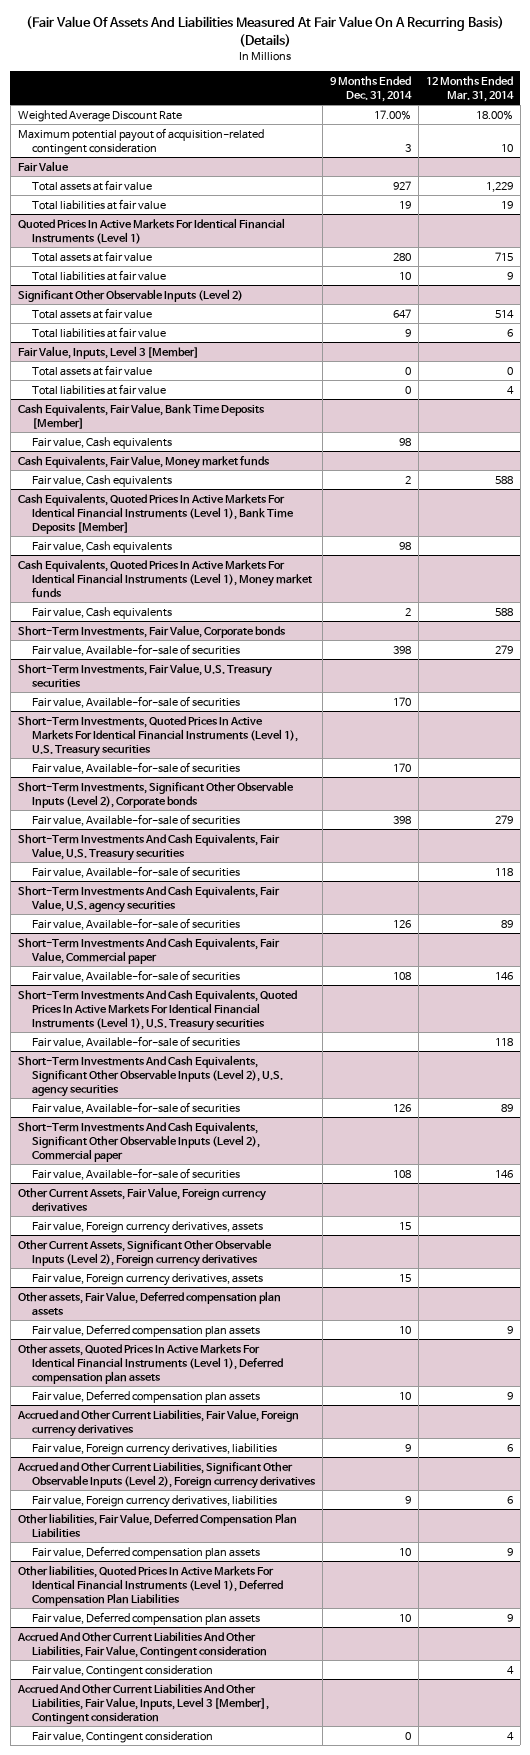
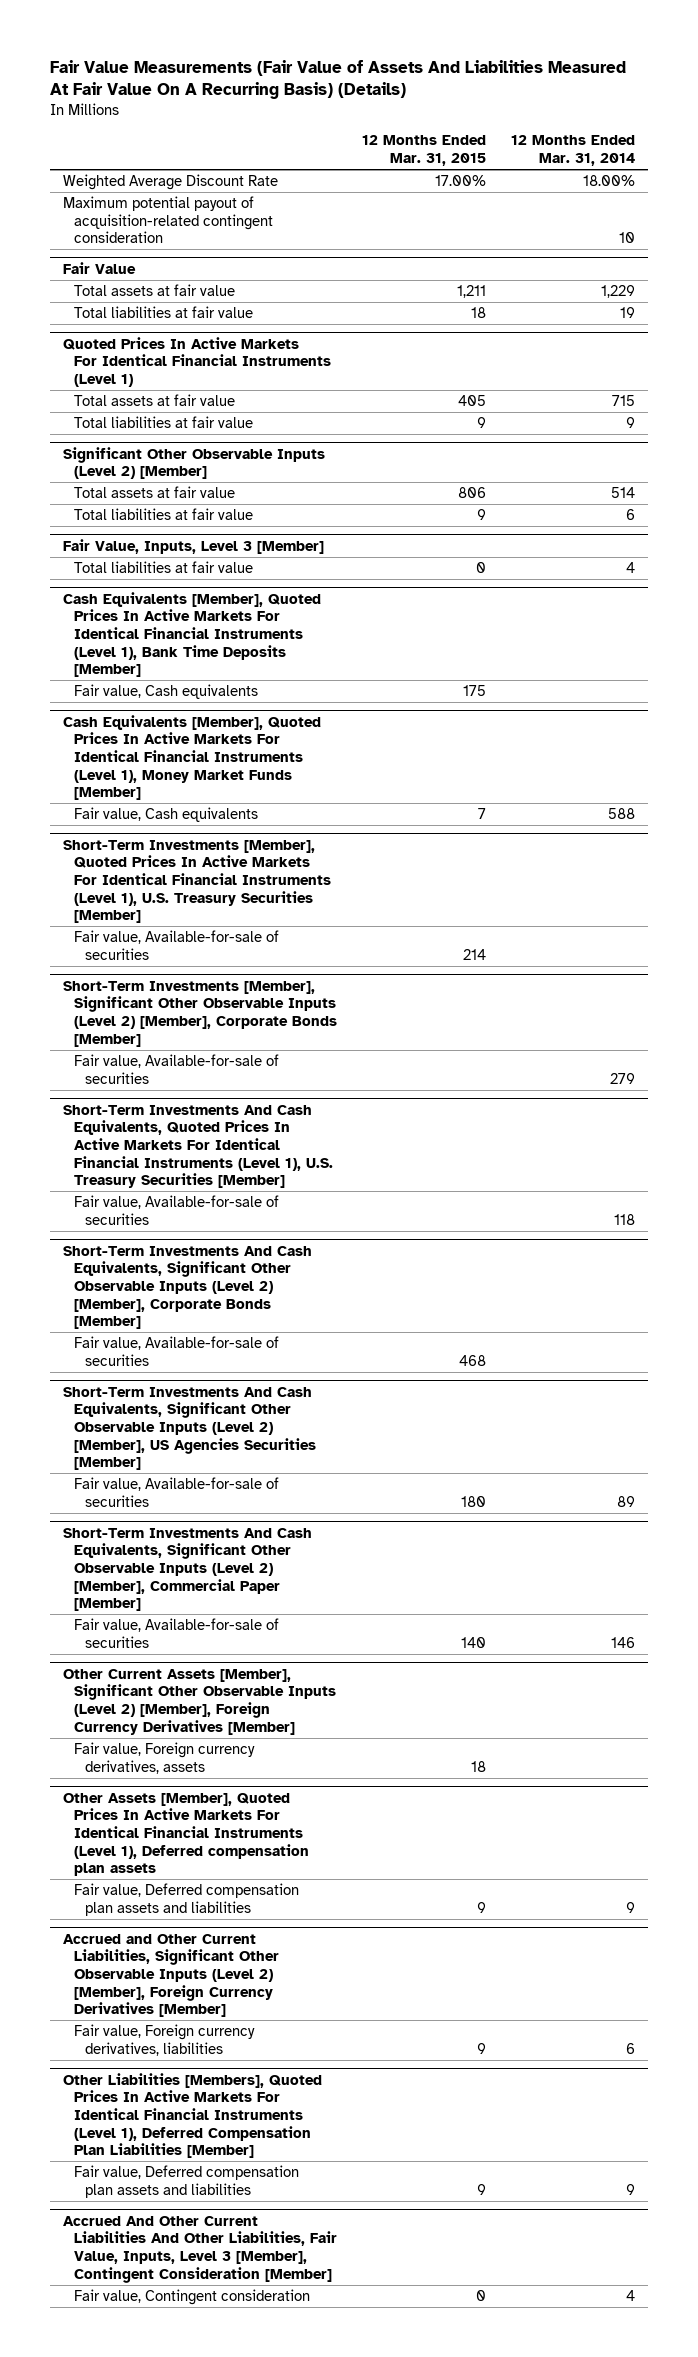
- (Fair Value Of Assets And Liabilities Measured At Fair Value On A Recurring Basis) (Details)
+ Fair Value Measurements (Fair Value of Assets And Liabilities Measured At Fair Value On A Recurring Basis) (Details)
- | 9 Months Ended Dec. 31, 2014 | 12 Months Ended Mar. 31, 2014
+ | 12 Months Ended Mar. 31, 2015 | 12 Months Ended Mar. 31, 2014
- Significant Other Observable Inputs (Level 2)
+ Significant Other Observable Inputs (Level 2) [Member]
@ Fair Value, Inputs, Level 3 [Member]
- Total assets at fair value | 0 | 0
- Cash Equivalents, Fair Value, Bank Time Deposits [Member]
- Fair value, Cash equivalents | 98 |
- Cash Equivalents, Fair Value, Money market funds
- Fair value, Cash equivalents | 2 | 588
- Cash Equivalents, Quoted Prices In Active Markets For Identical Financial Instruments (Level 1), Bank Time Deposits [Member]
+ Cash Equivalents [Member], Quoted Prices In Active Markets For Identical Financial Instruments (Level 1), Bank Time Deposits [Member]
- Cash Equivalents, Quoted Prices In Active Markets For Identical Financial Instruments (Level 1), Money market funds
+ Cash Equivalents [Member], Quoted Prices In Active Markets For Identical Financial Instruments (Level 1), Money Market Funds [Member]
- Short-Term Investments, Fair Value, Corporate bonds
- Fair value, Available-for-sale of securities | 398 | 279
- Short-Term Investments, Fair Value, U.S. Treasury securities
- Fair value, Available-for-sale of securities | 170 |
- Short-Term Investments, Quoted Prices In Active Markets For Identical Financial Instruments (Level 1), U.S. Treasury securities
+ Short-Term Investments [Member], Quoted Prices In Active Markets For Identical Financial Instruments (Level 1), U.S. Treasury Securities [Member]
- Short-Term Investments, Significant Other Observable Inputs (Level 2), Corporate bonds
+ Short-Term Investments [Member], Significant Other Observable Inputs (Level 2) [Member], Corporate Bonds [Member]
- Short-Term Investments And Cash Equivalents, Fair Value, U.S. Treasury securities
- Fair value, Available-for-sale of securities | | 118
- Short-Term Investments And Cash Equivalents, Fair Value, U.S. agency securities
- Fair value, Available-for-sale of securities | 126 | 89
- Short-Term Investments And Cash Equivalents, Fair Value, Commercial paper
- Fair value, Available-for-sale of securities | 108 | 146
- Short-Term Investments And Cash Equivalents, Quoted Prices In Active Markets For Identical Financial Instruments (Level 1), U.S. Treasury securities
+ Short-Term Investments And Cash Equivalents, Quoted Prices In Active Markets For Identical Financial Instruments (Level 1), U.S. Treasury Securities [Member]
- Short-Term Investments And Cash Equivalents, Significant Other Observable Inputs (Level 2), U.S. agency securities
+ Short-Term Investments And Cash Equivalents, Significant Other Observable Inputs (Level 2) [Member], Corporate Bonds [Member]
+ Fair value, Available-for-sale of securities | 468 |
+ Short-Term Investments And Cash Equivalents, Significant Other Observable Inputs (Level 2) [Member], US Agencies Securities [Member]
- Short-Term Investments And Cash Equivalents, Significant Other Observable Inputs (Level 2), Commercial paper
+ Short-Term Investments And Cash Equivalents, Significant Other Observable Inputs (Level 2) [Member], Commercial Paper [Member]
- Other Current Assets, Fair Value, Foreign currency derivatives
- Fair value, Foreign currency derivatives, assets | 15 |
- Other Current Assets, Significant Other Observable Inputs (Level 2), Foreign currency derivatives
+ Other Current Assets [Member], Significant Other Observable Inputs (Level 2) [Member], Foreign Currency Derivatives [Member]
- Other assets, Fair Value, Deferred compensation plan assets
- Fair value, Deferred compensation plan assets | 10 | 9
- Other assets, Quoted Prices In Active Markets For Identical Financial Instruments (Level 1), Deferred compensation plan assets
- Fair value, Deferred compensation plan assets | 10 | 9
- Accrued and Other Current Liabilities, Fair Value, Foreign currency derivatives
- Fair value, Foreign currency derivatives, liabilities | 9 | 6
- Accrued and Other Current Liabilities, Significant Other Observable Inputs (Level 2), Foreign currency derivatives
+ Other Assets [Member], Quoted Prices In Active Markets For Identical Financial Instruments (Level 1), Deferred compensation plan assets
+ Fair value, Deferred compensation plan assets and liabilities | 9 | 9
+ Accrued and Other Current Liabilities, Significant Other Observable Inputs (Level 2) [Member], Foreign Currency Derivatives [Member]
- Other liabilities, Fair Value, Deferred Compensation Plan Liabilities
- Fair value, Deferred compensation plan assets | 10 | 9
- Other liabilities, Quoted Prices In Active Markets For Identical Financial Instruments (Level 1), Deferred Compensation Plan Liabilities
- Fair value, Deferred compensation plan assets | 10 | 9
- Accrued And Other Current Liabilities And Other Liabilities, Fair Value, Contingent consideration
- Fair value, Contingent consideration | | 4
- Accrued And Other Current Liabilities And Other Liabilities, Fair Value, Inputs, Level 3 [Member], Contingent consideration
+ Other Liabilities [Members], Quoted Prices In Active Markets For Identical Financial Instruments (Level 1), Deferred Compensation Plan Liabilities [Member]
+ Fair value, Deferred compensation plan assets and liabilities | 9 | 9
+ Accrued And Other Current Liabilities And Other Liabilities, Fair Value, Inputs, Level 3 [Member], Contingent Consideration [Member]

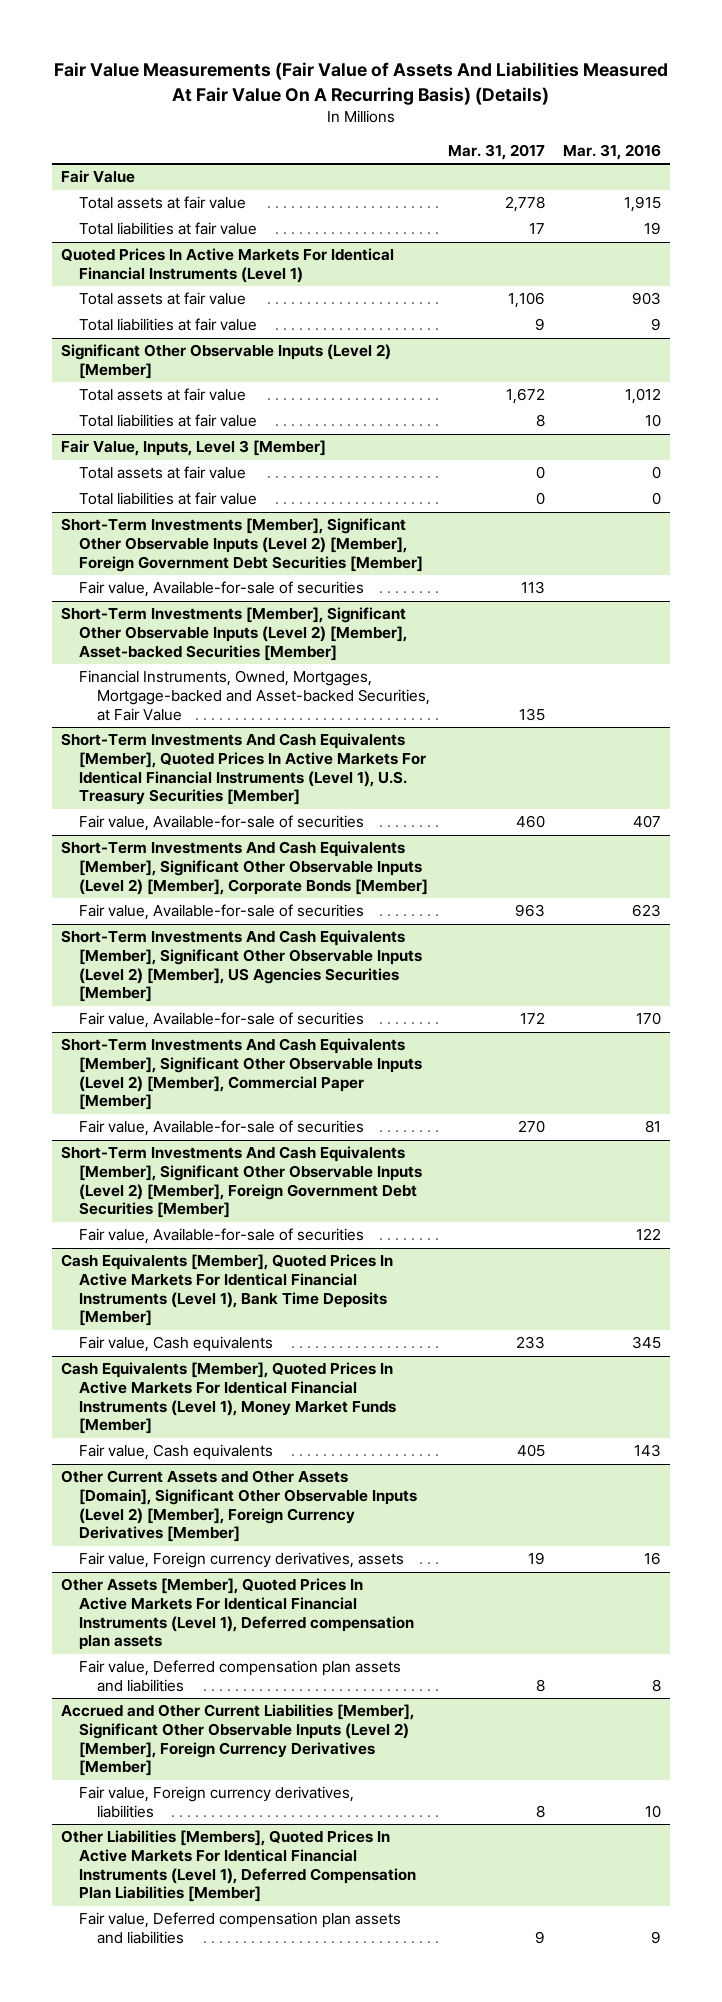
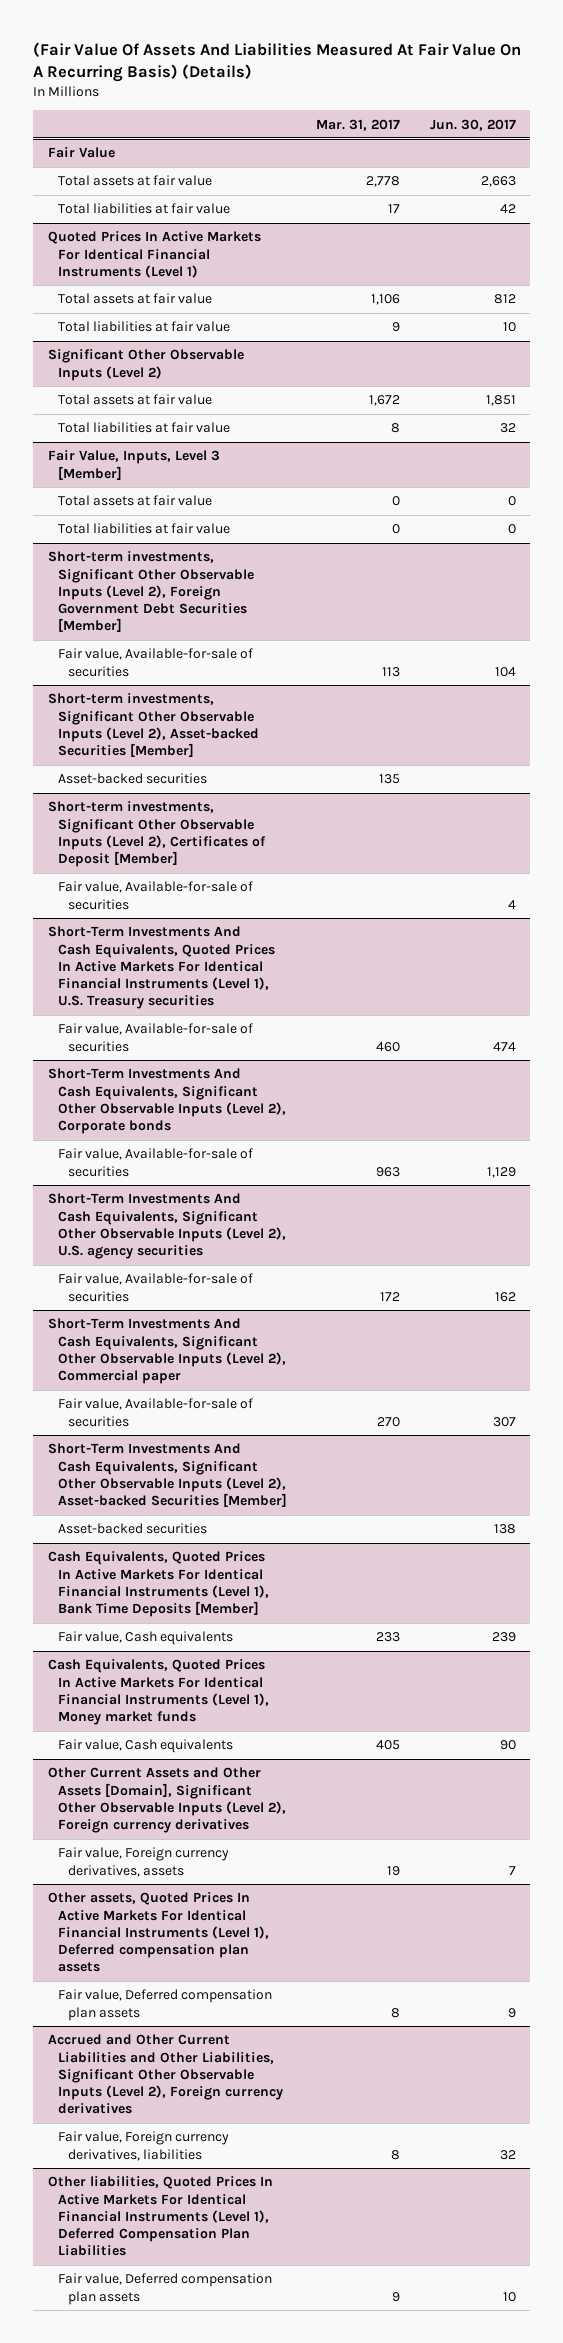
- Fair Value Measurements (Fair Value of Assets And Liabilities Measured At Fair Value On A Recurring Basis) (Details)
+ (Fair Value Of Assets And Liabilities Measured At Fair Value On A Recurring Basis) (Details)
- | Mar. 31, 2017 | Mar. 31, 2016
+ | Mar. 31, 2017 | Jun. 30, 2017
- Significant Other Observable Inputs (Level 2) [Member]
+ Significant Other Observable Inputs (Level 2)
- Short-Term Investments [Member], Significant Other Observable Inputs (Level 2) [Member], Foreign Government Debt Securities [Member]
+ Short-term investments, Significant Other Observable Inputs (Level 2), Foreign Government Debt Securities [Member]
- Short-Term Investments [Member], Significant Other Observable Inputs (Level 2) [Member], Asset-backed Securities [Member]
- Financial Instruments, Owned, Mortgages, Mortgage-backed and Asset-backed Securities, at Fair Value | 135 |
- Short-Term Investments And Cash Equivalents [Member], Quoted Prices In Active Markets For Identical Financial Instruments (Level 1), U.S. Treasury Securities [Member]
+ Short-term investments, Significant Other Observable Inputs (Level 2), Asset-backed Securities [Member]
+ Asset-backed securities | 135 |
+ Short-term investments, Significant Other Observable Inputs (Level 2), Certificates of Deposit [Member]
+ Fair value, Available-for-sale of securities | | 4
+ Short-Term Investments And Cash Equivalents, Quoted Prices In Active Markets For Identical Financial Instruments (Level 1), U.S. Treasury securities
- Short-Term Investments And Cash Equivalents [Member], Significant Other Observable Inputs (Level 2) [Member], Corporate Bonds [Member]
+ Short-Term Investments And Cash Equivalents, Significant Other Observable Inputs (Level 2), Corporate bonds
- Short-Term Investments And Cash Equivalents [Member], Significant Other Observable Inputs (Level 2) [Member], US Agencies Securities [Member]
+ Short-Term Investments And Cash Equivalents, Significant Other Observable Inputs (Level 2), U.S. agency securities
- Short-Term Investments And Cash Equivalents [Member], Significant Other Observable Inputs (Level 2) [Member], Commercial Paper [Member]
+ Short-Term Investments And Cash Equivalents, Significant Other Observable Inputs (Level 2), Commercial paper
- Short-Term Investments And Cash Equivalents [Member], Significant Other Observable Inputs (Level 2) [Member], Foreign Government Debt Securities [Member]
- Fair value, Available-for-sale of securities | | 122
- Cash Equivalents [Member], Quoted Prices In Active Markets For Identical Financial Instruments (Level 1), Bank Time Deposits [Member]
+ Short-Term Investments And Cash Equivalents, Significant Other Observable Inputs (Level 2), Asset-backed Securities [Member]
+ Asset-backed securities | | 138
+ Cash Equivalents, Quoted Prices In Active Markets For Identical Financial Instruments (Level 1), Bank Time Deposits [Member]
- Cash Equivalents [Member], Quoted Prices In Active Markets For Identical Financial Instruments (Level 1), Money Market Funds [Member]
+ Cash Equivalents, Quoted Prices In Active Markets For Identical Financial Instruments (Level 1), Money market funds
- Other Current Assets and Other Assets [Domain], Significant Other Observable Inputs (Level 2) [Member], Foreign Currency Derivatives [Member]
+ Other Current Assets and Other Assets [Domain], Significant Other Observable Inputs (Level 2), Foreign currency derivatives
- Other Assets [Member], Quoted Prices In Active Markets For Identical Financial Instruments (Level 1), Deferred compensation plan assets
- Fair value, Deferred compensation plan assets and liabilities | 8 | 8
- Accrued and Other Current Liabilities [Member], Significant Other Observable Inputs (Level 2) [Member], Foreign Currency Derivatives [Member]
+ Other assets, Quoted Prices In Active Markets For Identical Financial Instruments (Level 1), Deferred compensation plan assets
+ Fair value, Deferred compensation plan assets | 8 | 9
+ Accrued and Other Current Liabilities and Other Liabilities, Significant Other Observable Inputs (Level 2), Foreign currency derivatives
- Other Liabilities [Members], Quoted Prices In Active Markets For Identical Financial Instruments (Level 1), Deferred Compensation Plan Liabilities [Member]
- Fair value, Deferred compensation plan assets and liabilities | 9 | 9
+ Other liabilities, Quoted Prices In Active Markets For Identical Financial Instruments (Level 1), Deferred Compensation Plan Liabilities
+ Fair value, Deferred compensation plan assets | 9 | 10

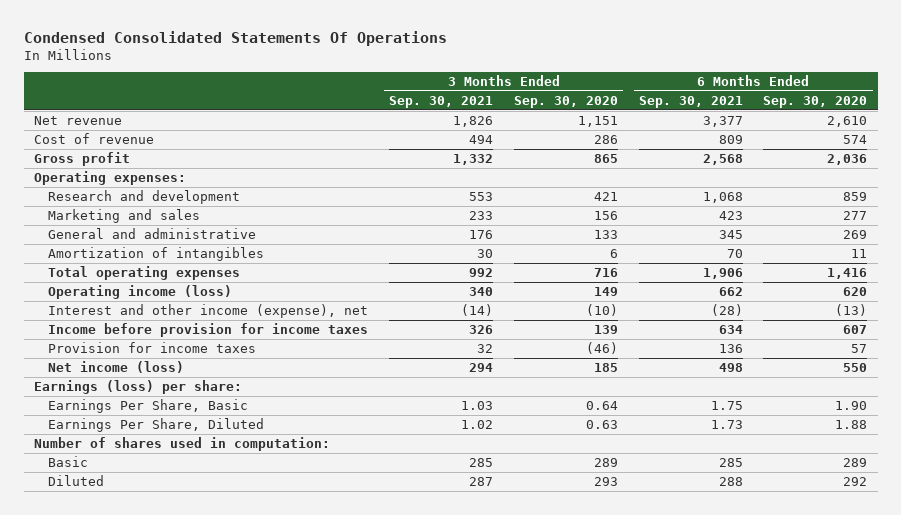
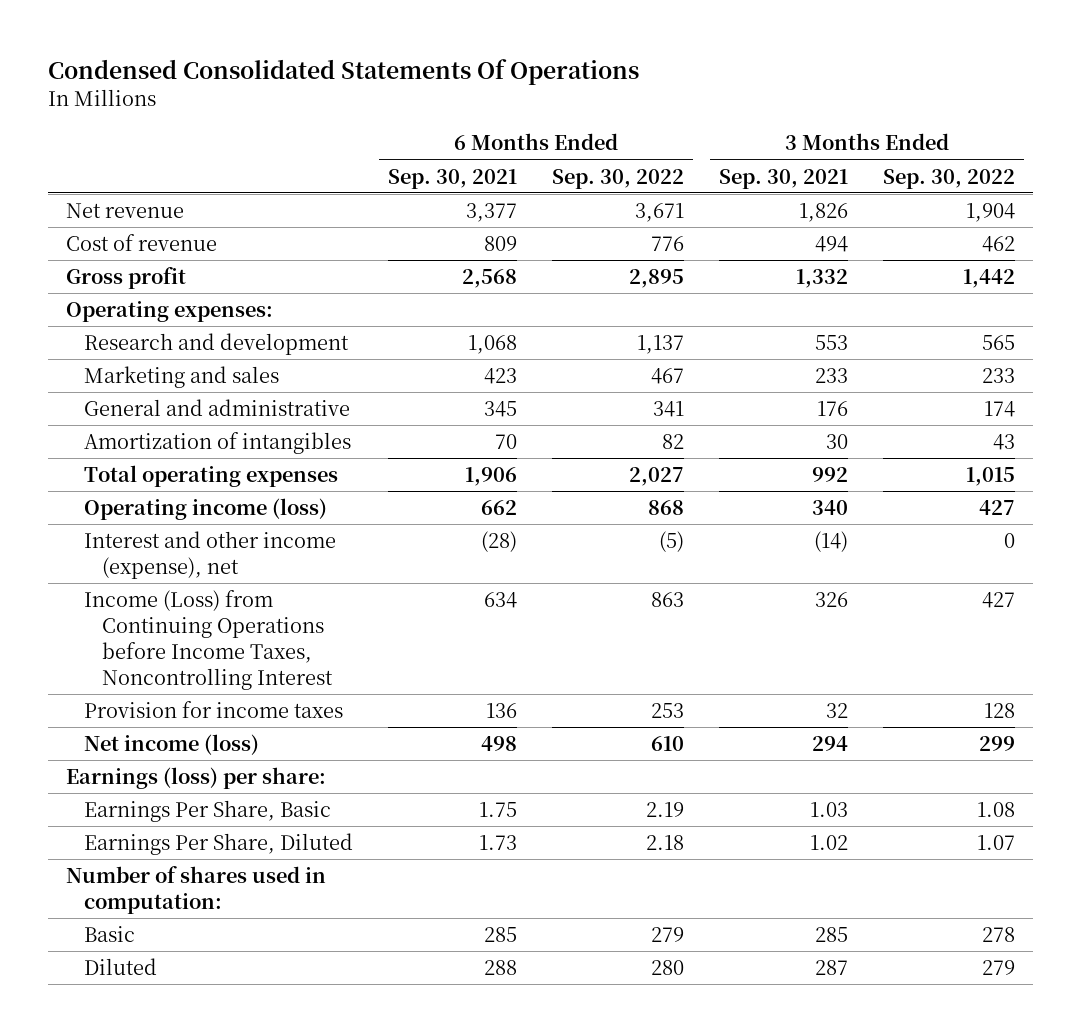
- | 3 Months Ended Sep. 30, 2021 | 3 Months Ended Sep. 30, 2020 | 6 Months Ended Sep. 30, 2021 | 6 Months Ended Sep. 30, 2020
+ | 6 Months Ended Sep. 30, 2021 | 6 Months Ended Sep. 30, 2022 | 3 Months Ended Sep. 30, 2021 | 3 Months Ended Sep. 30, 2022
- Income before provision for income taxes | 326 | 139 | 634 | 607
+ Income (Loss) from Continuing Operations before Income Taxes, Noncontrolling Interest | 634 | 863 | 326 | 427

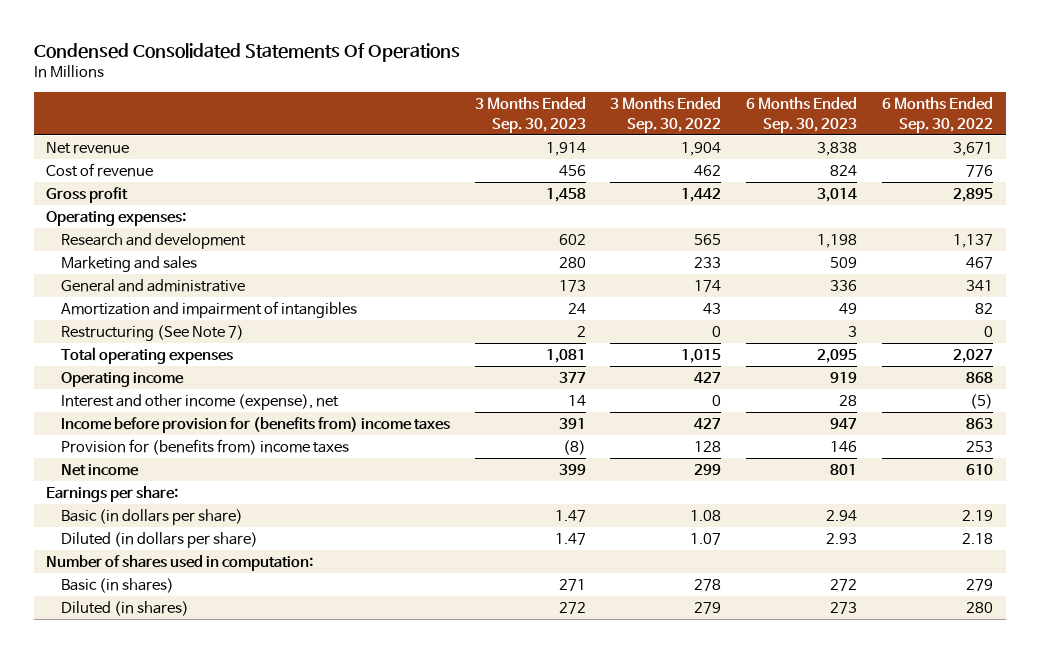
- | 6 Months Ended Sep. 30, 2021 | 6 Months Ended Sep. 30, 2022 | 3 Months Ended Sep. 30, 2021 | 3 Months Ended Sep. 30, 2022
+ | 3 Months Ended Sep. 30, 2023 | 3 Months Ended Sep. 30, 2022 | 6 Months Ended Sep. 30, 2023 | 6 Months Ended Sep. 30, 2022
- Amortization of intangibles | 70 | 82 | 30 | 43
+ Amortization and impairment of intangibles | 24 | 43 | 49 | 82
+ Restructuring (See Note 7) | 2 | 0 | 3 | 0
- Operating income (loss) | 662 | 868 | 340 | 427
+ Operating income | 377 | 427 | 919 | 868
- Income (Loss) from Continuing Operations before Income Taxes, Noncontrolling Interest | 634 | 863 | 326 | 427
- Provision for income taxes | 136 | 253 | 32 | 128
- Net income (loss) | 498 | 610 | 294 | 299
- Earnings (loss) per share:
- Earnings Per Share, Basic | 1.75 | 2.19 | 1.03 | 1.08
- Earnings Per Share, Diluted | 1.73 | 2.18 | 1.02 | 1.07
+ Income before provision for (benefits from) income taxes | 391 | 427 | 947 | 863
+ Provision for (benefits from) income taxes | (8) | 128 | 146 | 253
+ Net income | 399 | 299 | 801 | 610
+ Earnings per share:
+ Basic (in dollars per share) | 1.47 | 1.08 | 2.94 | 2.19
+ Diluted (in dollars per share) | 1.47 | 1.07 | 2.93 | 2.18
- Basic | 285 | 279 | 285 | 278
- Diluted | 288 | 280 | 287 | 279
+ Basic (in shares) | 271 | 278 | 272 | 279
+ Diluted (in shares) | 272 | 279 | 273 | 280

